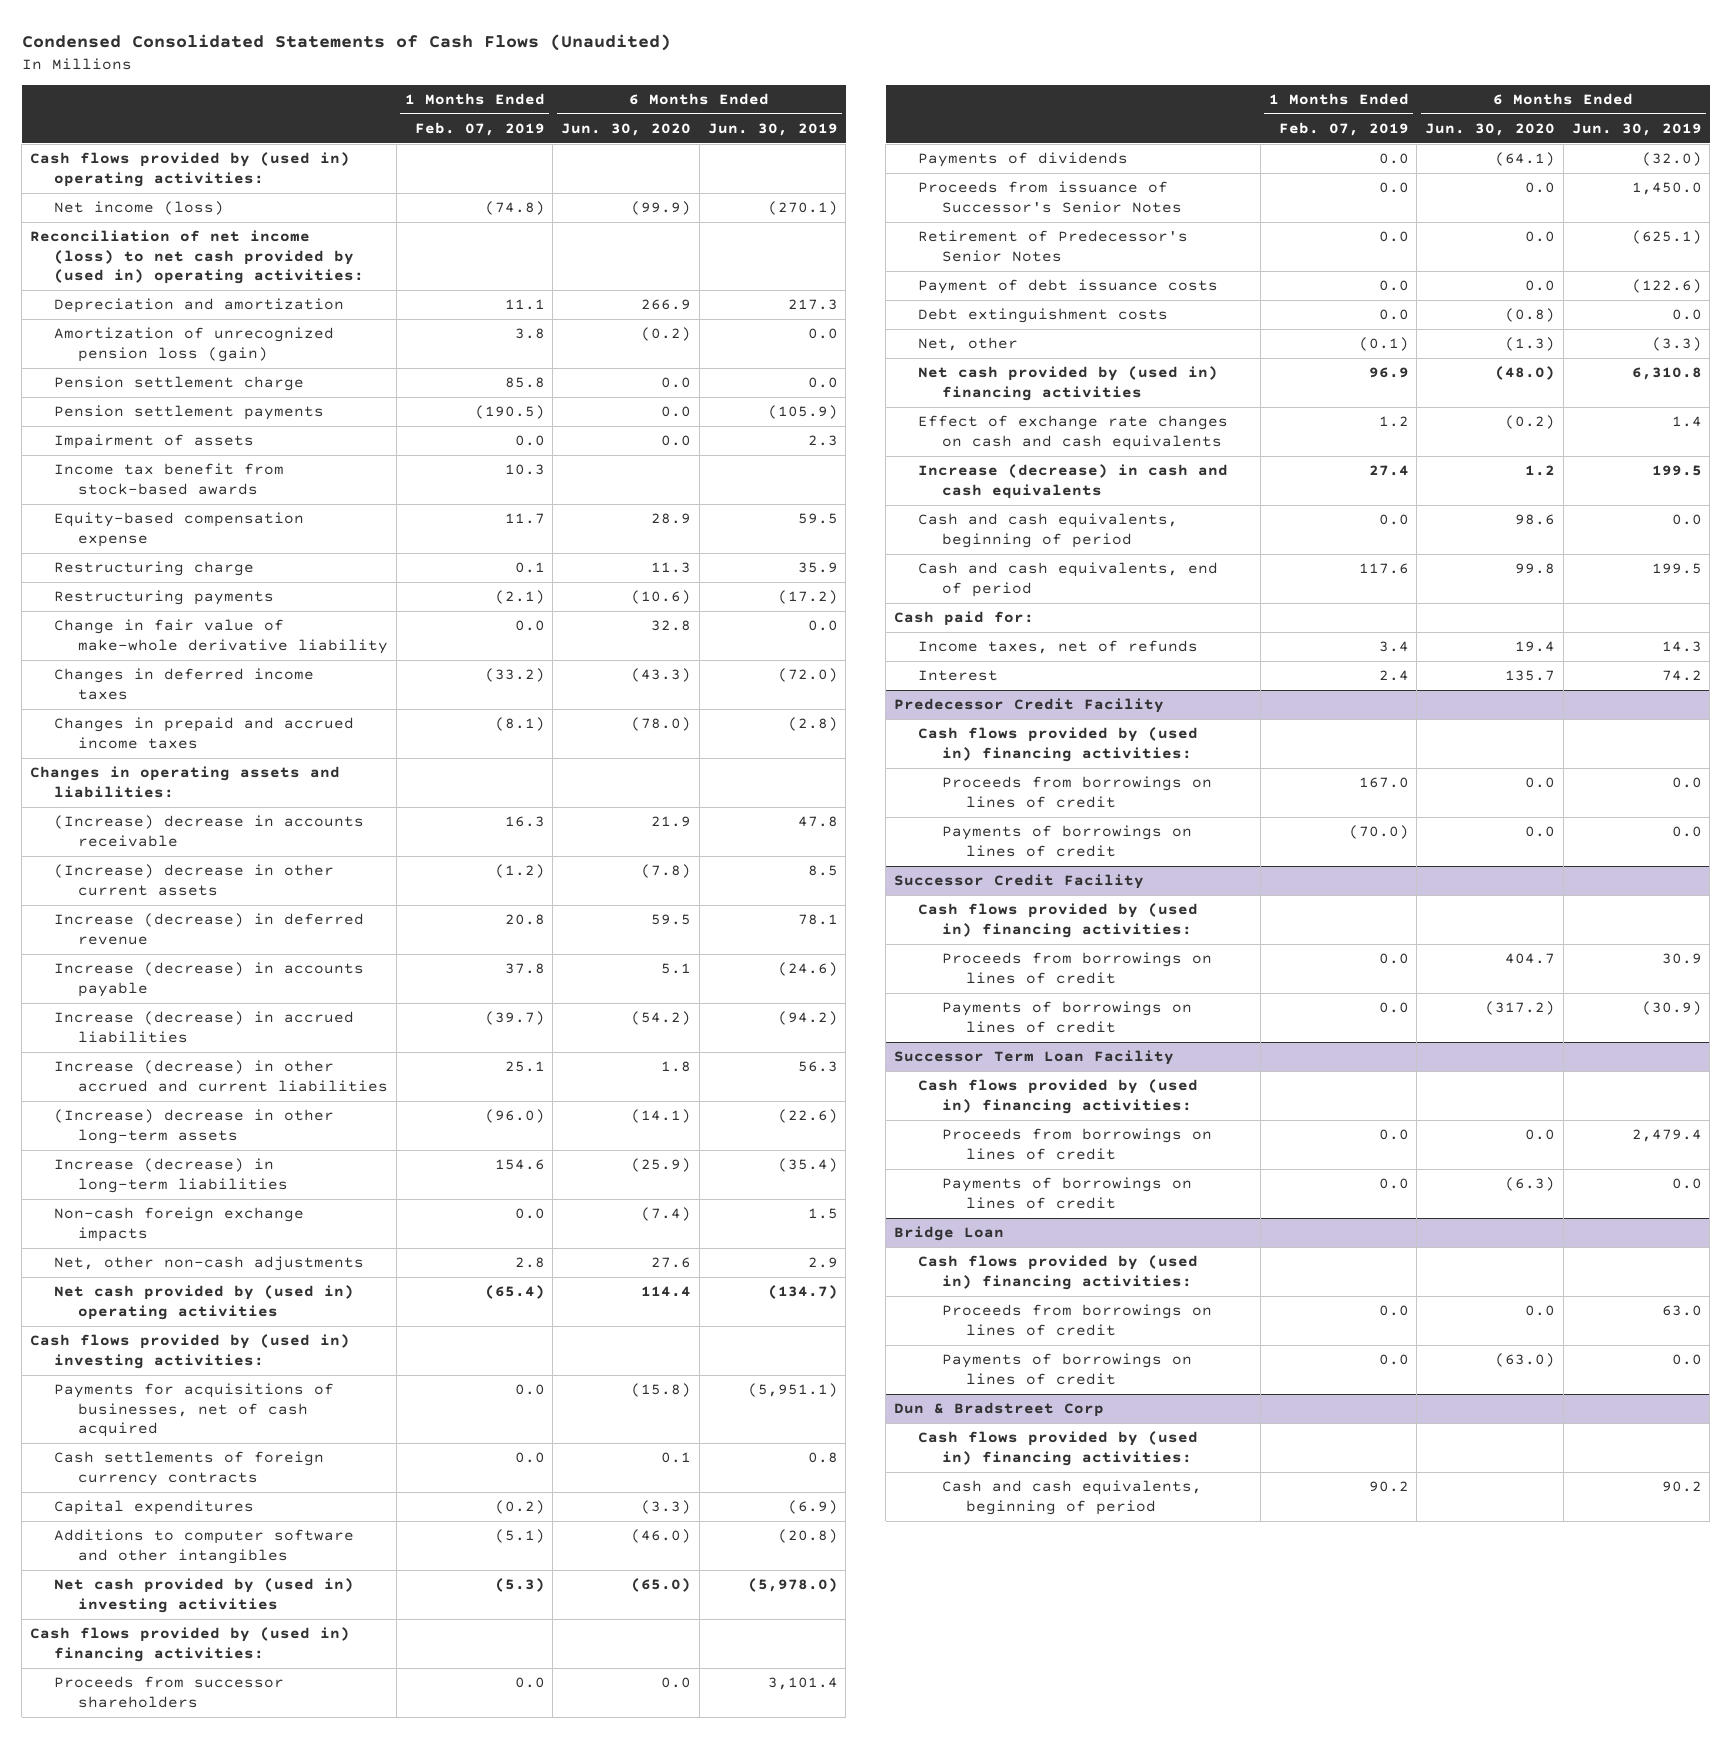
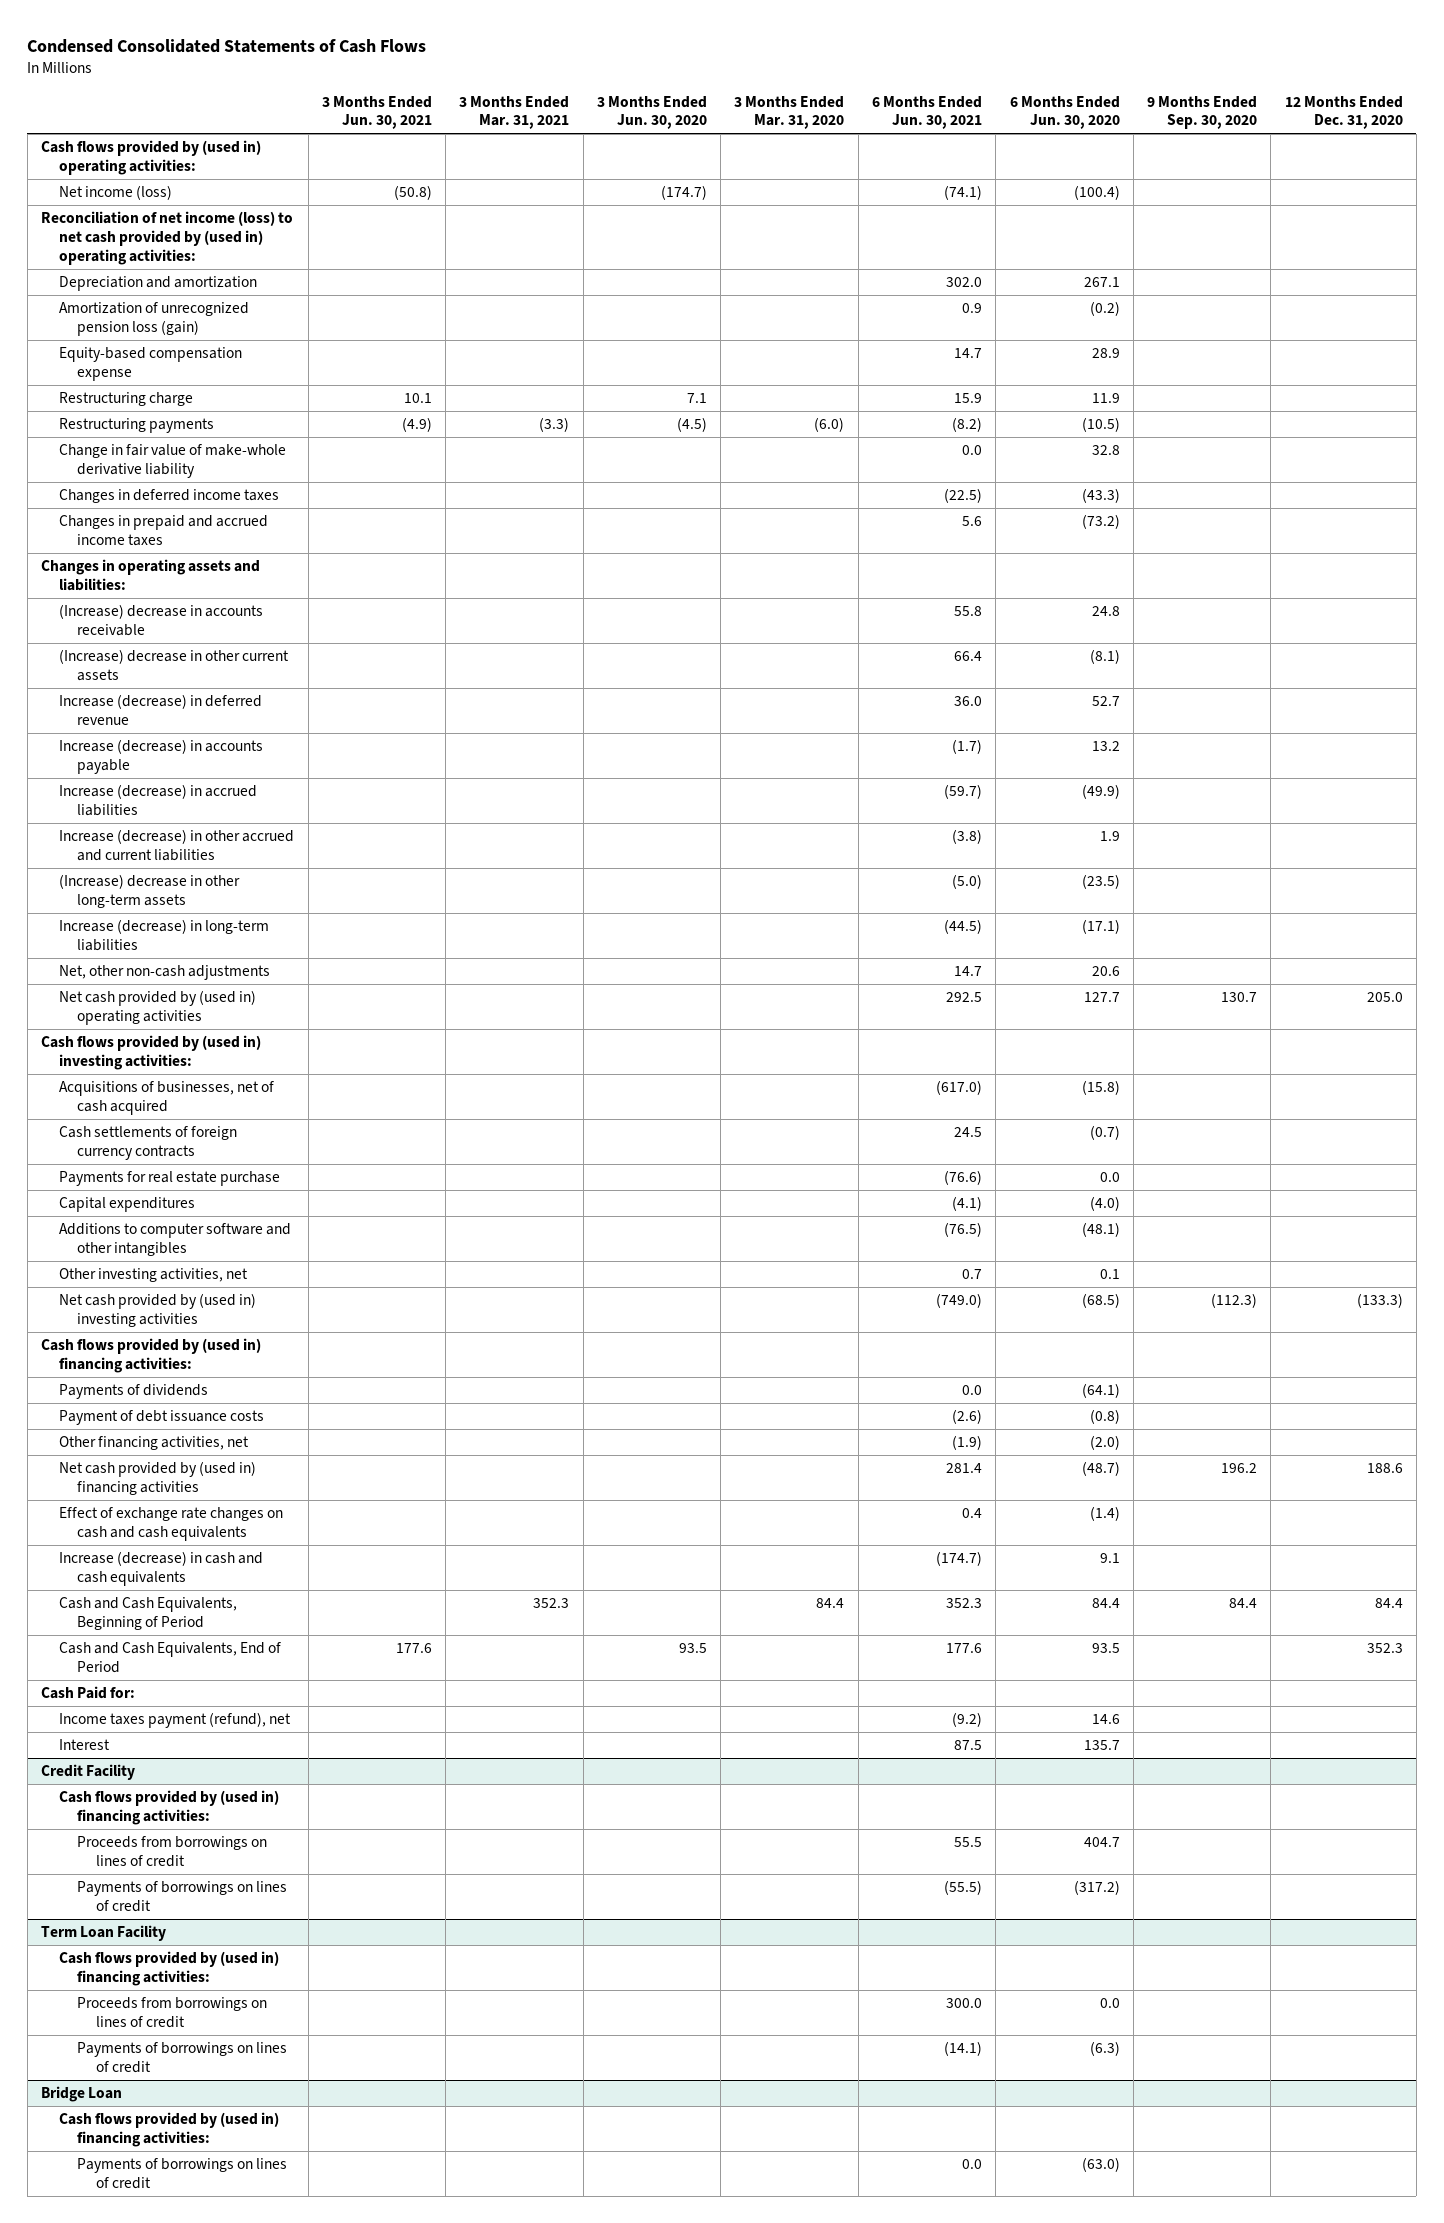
- Condensed Consolidated Statements of Cash Flows (Unaudited)
+ Condensed Consolidated Statements of Cash Flows
- | 1 Months Ended Feb. 07, 2019 | 6 Months Ended Jun. 30, 2020 | 6 Months Ended Jun. 30, 2019
+ | 3 Months Ended Jun. 30, 2021 | 3 Months Ended Mar. 31, 2021 | 3 Months Ended Jun. 30, 2020 | 3 Months Ended Mar. 31, 2020 | 6 Months Ended Jun. 30, 2021 | 6 Months Ended Jun. 30, 2020 | 9 Months Ended Sep. 30, 2020 | 12 Months Ended Dec. 31, 2020
- Net income (loss) | (74.8) | (99.9) | (270.1)
+ Net income (loss) | (50.8) | | (174.7) | | (74.1) | (100.4) | |
- Depreciation and amortization | 11.1 | 266.9 | 217.3
+ Depreciation and amortization | | | | | 302.0 | 267.1 | |
- Pension settlement charge | 85.8 | 0.0 | 0.0
- Pension settlement payments | (190.5) | 0.0 | (105.9)
- Impairment of assets | 0.0 | 0.0 | 2.3
- Income tax benefit from stock-based awards | 10.3 | |
- Restructuring charge | 0.1 | 11.3 | 35.9
- Restructuring payments | (2.1) | (10.6) | (17.2)
+ Restructuring charge | 10.1 | | 7.1 | | 15.9 | 11.9 | |
+ Restructuring payments | (4.9) | (3.3) | (4.5) | (6.0) | (8.2) | (10.5) | |
- Changes in prepaid and accrued income taxes | (8.1) | (78.0) | (2.8)
+ Changes in prepaid and accrued income taxes | | | | | 5.6 | (73.2) | |
- (Increase) decrease in accounts receivable | 16.3 | 21.9 | 47.8
- (Increase) decrease in other current assets | (1.2) | (7.8) | 8.5
- Increase (decrease) in deferred revenue | 20.8 | 59.5 | 78.1
- Increase (decrease) in accounts payable | 37.8 | 5.1 | (24.6)
- Increase (decrease) in accrued liabilities | (39.7) | (54.2) | (94.2)
- Increase (decrease) in other accrued and current liabilities | 25.1 | 1.8 | 56.3
- (Increase) decrease in other long-term assets | (96.0) | (14.1) | (22.6)
- Increase (decrease) in long-term liabilities | 154.6 | (25.9) | (35.4)
- Non-cash foreign exchange impacts | 0.0 | (7.4) | 1.5
- Net, other non-cash adjustments | 2.8 | 27.6 | 2.9
- Net cash provided by (used in) operating activities | (65.4) | 114.4 | (134.7)
+ (Increase) decrease in accounts receivable | | | | | 55.8 | 24.8 | |
+ (Increase) decrease in other current assets | | | | | 66.4 | (8.1) | |
+ Increase (decrease) in deferred revenue | | | | | 36.0 | 52.7 | |
+ Increase (decrease) in accounts payable | | | | | (1.7) | 13.2 | |
+ Increase (decrease) in accrued liabilities | | | | | (59.7) | (49.9) | |
+ Increase (decrease) in other accrued and current liabilities | | | | | (3.8) | 1.9 | |
+ (Increase) decrease in other long-term assets | | | | | (5.0) | (23.5) | |
+ Increase (decrease) in long-term liabilities | | | | | (44.5) | (17.1) | |
+ Net, other non-cash adjustments | | | | | 14.7 | 20.6 | |
+ Net cash provided by (used in) operating activities | | | | | 292.5 | 127.7 | 130.7 | 205.0
- Payments for acquisitions of businesses, net of cash acquired | 0.0 | (15.8) | (5,951.1)
- Cash settlements of foreign currency contracts | 0.0 | 0.1 | 0.8
- Capital expenditures | (0.2) | (3.3) | (6.9)
- Additions to computer software and other intangibles | (5.1) | (46.0) | (20.8)
- Net cash provided by (used in) investing activities | (5.3) | (65.0) | (5,978.0)
+ Acquisitions of businesses, net of cash acquired | | | | | (617.0) | (15.8) | |
+ Cash settlements of foreign currency contracts | | | | | 24.5 | (0.7) | |
+ Payments for real estate purchase | | | | | (76.6) | 0.0 | |
+ Capital expenditures | | | | | (4.1) | (4.0) | |
+ Additions to computer software and other intangibles | | | | | (76.5) | (48.1) | |
+ Other investing activities, net | | | | | 0.7 | 0.1 | |
+ Net cash provided by (used in) investing activities | | | | | (749.0) | (68.5) | (112.3) | (133.3)
- Proceeds from successor shareholders | 0.0 | 0.0 | 3,101.4
- Proceeds from issuance of Successor's Senior Notes | 0.0 | 0.0 | 1,450.0
- Retirement of Predecessor's Senior Notes | 0.0 | 0.0 | (625.1)
- Payment of debt issuance costs | 0.0 | 0.0 | (122.6)
- Debt extinguishment costs | 0.0 | (0.8) | 0.0
- Net, other | (0.1) | (1.3) | (3.3)
- Net cash provided by (used in) financing activities | 96.9 | (48.0) | 6,310.8
- Effect of exchange rate changes on cash and cash equivalents | 1.2 | (0.2) | 1.4
- Increase (decrease) in cash and cash equivalents | 27.4 | 1.2 | 199.5
- Cash and cash equivalents, beginning of period | 0.0 | 98.6 | 0.0
- Cash and cash equivalents, end of period | 117.6 | 99.8 | 199.5
- Cash paid for:
- Income taxes, net of refunds | 3.4 | 19.4 | 14.3
+ Payment of debt issuance costs | | | | | (2.6) | (0.8) | |
+ Other financing activities, net | | | | | (1.9) | (2.0) | |
+ Net cash provided by (used in) financing activities | | | | | 281.4 | (48.7) | 196.2 | 188.6
+ Effect of exchange rate changes on cash and cash equivalents | | | | | 0.4 | (1.4) | |
+ Increase (decrease) in cash and cash equivalents | | | | | (174.7) | 9.1 | |
+ Cash and Cash Equivalents, Beginning of Period | | 352.3 | | 84.4 | 352.3 | 84.4 | 84.4 | 84.4
+ Cash and Cash Equivalents, End of Period | 177.6 | | 93.5 | | 177.6 | 93.5 | | 352.3
+ Cash Paid for:
+ Income taxes payment (refund), net | | | | | (9.2) | 14.6 | |
- Predecessor Credit Facility
- Cash flows provided by (used in) financing activities:
- Proceeds from borrowings on lines of credit | 167.0 | 0.0 | 0.0
- Payments of borrowings on lines of credit | (70.0) | 0.0 | 0.0
- Successor Credit Facility
+ Credit Facility
- Successor Term Loan Facility
+ Term Loan Facility
@ Bridge Loan
- Proceeds from borrowings on lines of credit | 0.0 | 0.0 | 63.0
- Dun & Bradstreet Corp
- Cash flows provided by (used in) financing activities:
- Cash and cash equivalents, beginning of period | 90.2 | | 90.2

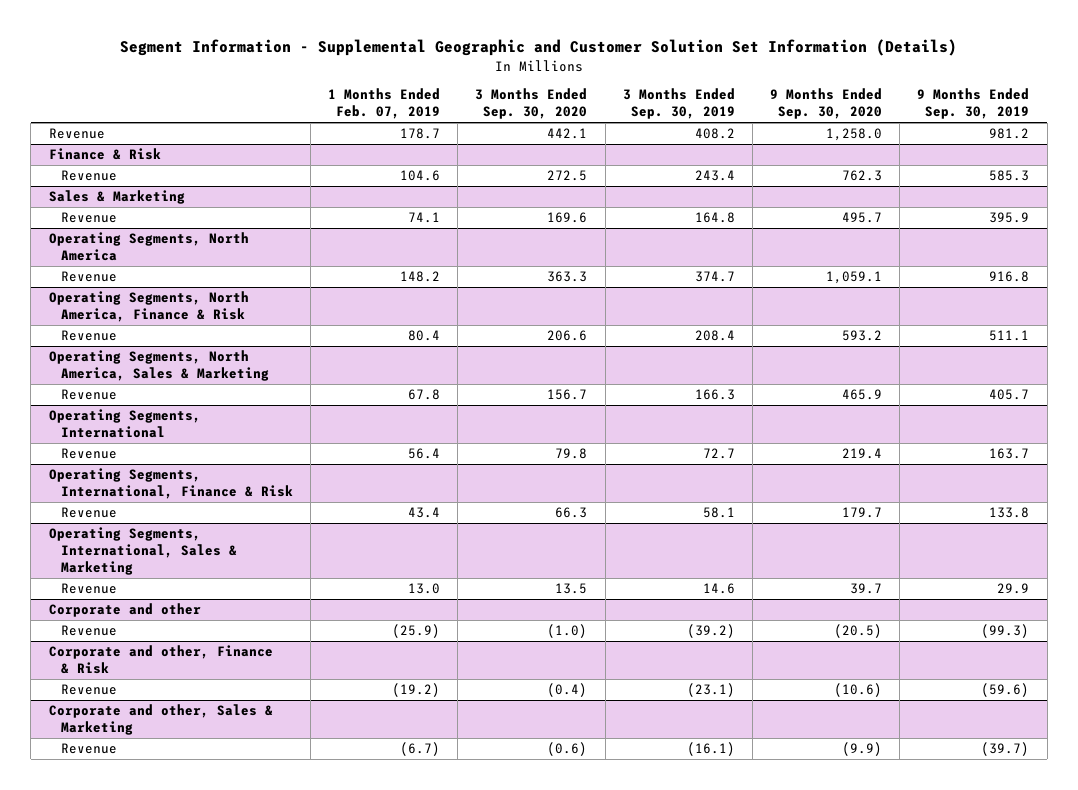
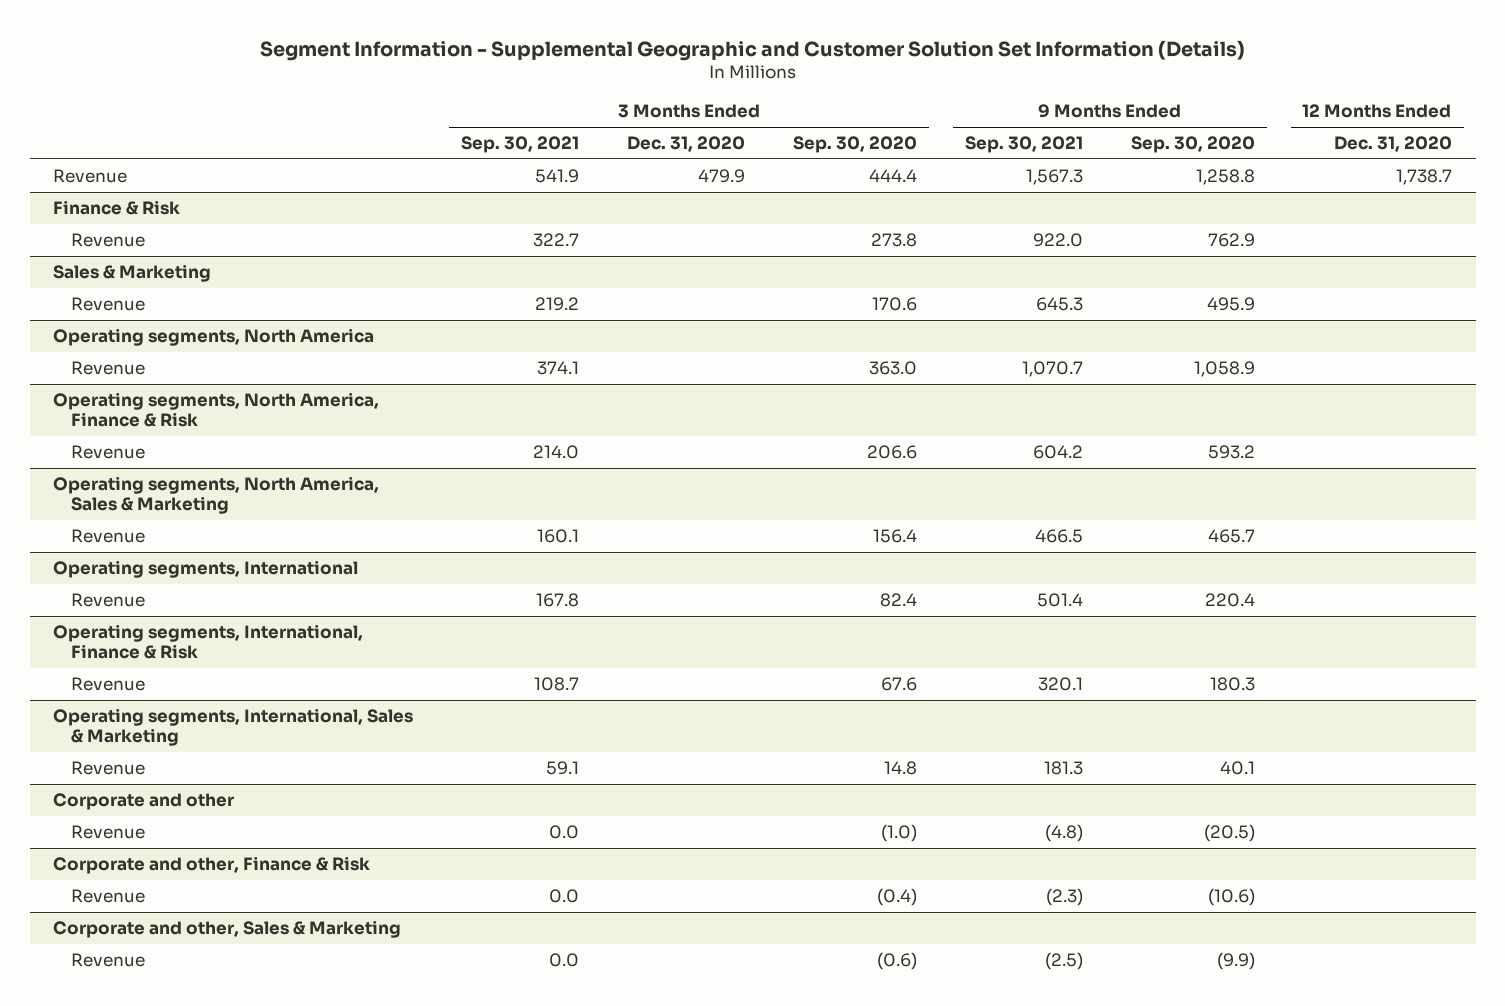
- | 1 Months Ended Feb. 07, 2019 | 3 Months Ended Sep. 30, 2020 | 3 Months Ended Sep. 30, 2019 | 9 Months Ended Sep. 30, 2020 | 9 Months Ended Sep. 30, 2019
+ | 3 Months Ended Sep. 30, 2021 | 3 Months Ended Dec. 31, 2020 | 3 Months Ended Sep. 30, 2020 | 9 Months Ended Sep. 30, 2021 | 9 Months Ended Sep. 30, 2020 | 12 Months Ended Dec. 31, 2020
- Revenue | 178.7 | 442.1 | 408.2 | 1,258.0 | 981.2
+ Revenue | 541.9 | 479.9 | 444.4 | 1,567.3 | 1,258.8 | 1,738.7
@ Finance & Risk
- Revenue | 104.6 | 272.5 | 243.4 | 762.3 | 585.3
+ Revenue | 322.7 | | 273.8 | 922.0 | 762.9 |
@ Sales & Marketing
- Revenue | 74.1 | 169.6 | 164.8 | 495.7 | 395.9
- Operating Segments, North America
- Revenue | 148.2 | 363.3 | 374.7 | 1,059.1 | 916.8
- Operating Segments, North America, Finance & Risk
@ Sales & Marketing
+ Revenue | 219.2 | | 170.6 | 645.3 | 495.9 |
+ Operating segments, North America
+ Revenue | 374.1 | | 363.0 | 1,070.7 | 1,058.9 |
+ Operating segments, North America, Finance & Risk
- Operating Segments, North America, Sales & Marketing
- Revenue | 67.8 | 156.7 | 166.3 | 465.9 | 405.7
- Operating Segments, International
- Revenue | 56.4 | 79.8 | 72.7 | 219.4 | 163.7
- Operating Segments, International, Finance & Risk
- Revenue | 43.4 | 66.3 | 58.1 | 179.7 | 133.8
- Operating Segments, International, Sales & Marketing
- Revenue | 13.0 | 13.5 | 14.6 | 39.7 | 29.9
+ Operating segments, North America, Sales & Marketing
+ Revenue | 160.1 | | 156.4 | 466.5 | 465.7 |
+ Operating segments, International
+ Revenue | 167.8 | | 82.4 | 501.4 | 220.4 |
+ Operating segments, International, Finance & Risk
+ Revenue | 108.7 | | 67.6 | 320.1 | 180.3 |
+ Operating segments, International, Sales & Marketing
+ Revenue | 59.1 | | 14.8 | 181.3 | 40.1 |

